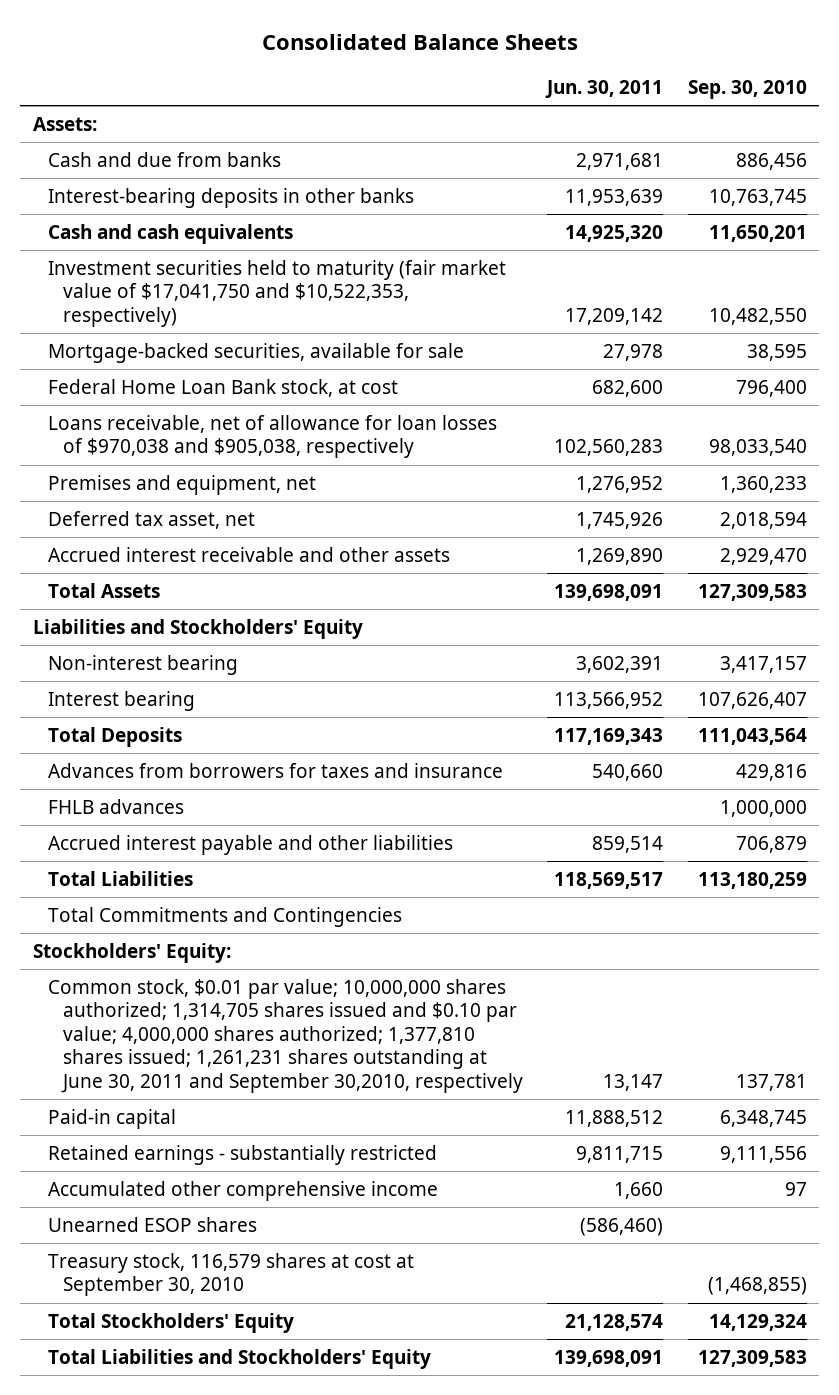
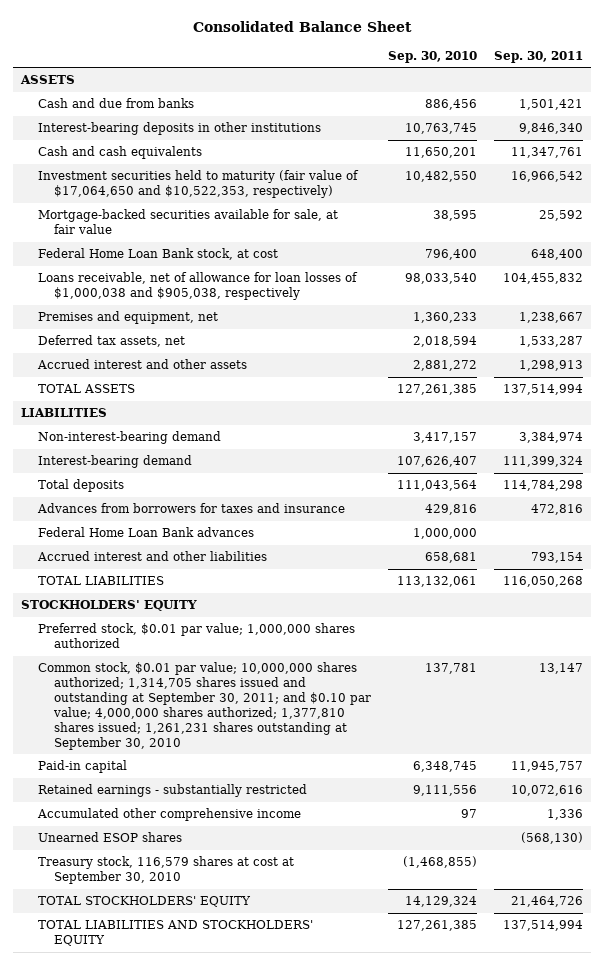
- Consolidated Balance Sheets
+ Consolidated Balance Sheet
- | Jun. 30, 2011 | Sep. 30, 2010
+ | Sep. 30, 2010 | Sep. 30, 2011
- Assets:
+ ASSETS
- Interest-bearing deposits in other banks | 11,953,639 | 10,763,745
+ Interest-bearing deposits in other institutions | 10,763,745 | 9,846,340
- Investment securities held to maturity (fair market value of $17,041,750 and $10,522,353, respectively) | 17,209,142 | 10,482,550
- Mortgage-backed securities, available for sale | 27,978 | 38,595
+ Investment securities held to maturity (fair value of $17,064,650 and $10,522,353, respectively) | 10,482,550 | 16,966,542
+ Mortgage-backed securities available for sale, at fair value | 38,595 | 25,592
- Loans receivable, net of allowance for loan losses of $970,038 and $905,038, respectively | 102,560,283 | 98,033,540
+ Loans receivable, net of allowance for loan losses of $1,000,038 and $905,038, respectively | 98,033,540 | 104,455,832
- Deferred tax asset, net | 1,745,926 | 2,018,594
- Accrued interest receivable and other assets | 1,269,890 | 2,929,470
- Total Assets | 139,698,091 | 127,309,583
- Liabilities and Stockholders' Equity
- Non-interest bearing | 3,602,391 | 3,417,157
- Interest bearing | 113,566,952 | 107,626,407
- Total Deposits | 117,169,343 | 111,043,564
+ Deferred tax assets, net | 2,018,594 | 1,533,287
+ Accrued interest and other assets | 2,881,272 | 1,298,913
+ TOTAL ASSETS | 127,261,385 | 137,514,994
+ LIABILITIES
+ Non-interest-bearing demand | 3,417,157 | 3,384,974
+ Interest-bearing demand | 107,626,407 | 111,399,324
+ Total deposits | 111,043,564 | 114,784,298
- FHLB advances | | 1,000,000
- Accrued interest payable and other liabilities | 859,514 | 706,879
- Total Liabilities | 118,569,517 | 113,180,259
- Total Commitments and Contingencies
- Stockholders' Equity:
- Common stock, $0.01 par value; 10,000,000 shares authorized; 1,314,705 shares issued and $0.10 par value; 4,000,000 shares authorized; 1,377,810 shares issued; 1,261,231 shares outstanding at June 30, 2011 and September 30,2010, respectively | 13,147 | 137,781
+ Federal Home Loan Bank advances | 1,000,000 |
+ Accrued interest and other liabilities | 658,681 | 793,154
+ TOTAL LIABILITIES | 113,132,061 | 116,050,268
+ STOCKHOLDERS' EQUITY
+ Preferred stock, $0.01 par value; 1,000,000 shares authorized
+ Common stock, $0.01 par value; 10,000,000 shares authorized; 1,314,705 shares issued and outstanding at September 30, 2011; and $0.10 par value; 4,000,000 shares authorized; 1,377,810 shares issued; 1,261,231 shares outstanding at September 30, 2010 | 137,781 | 13,147
- Total Stockholders' Equity | 21,128,574 | 14,129,324
- Total Liabilities and Stockholders' Equity | 139,698,091 | 127,309,583
+ TOTAL STOCKHOLDERS' EQUITY | 14,129,324 | 21,464,726
+ TOTAL LIABILITIES AND STOCKHOLDERS' EQUITY | 127,261,385 | 137,514,994

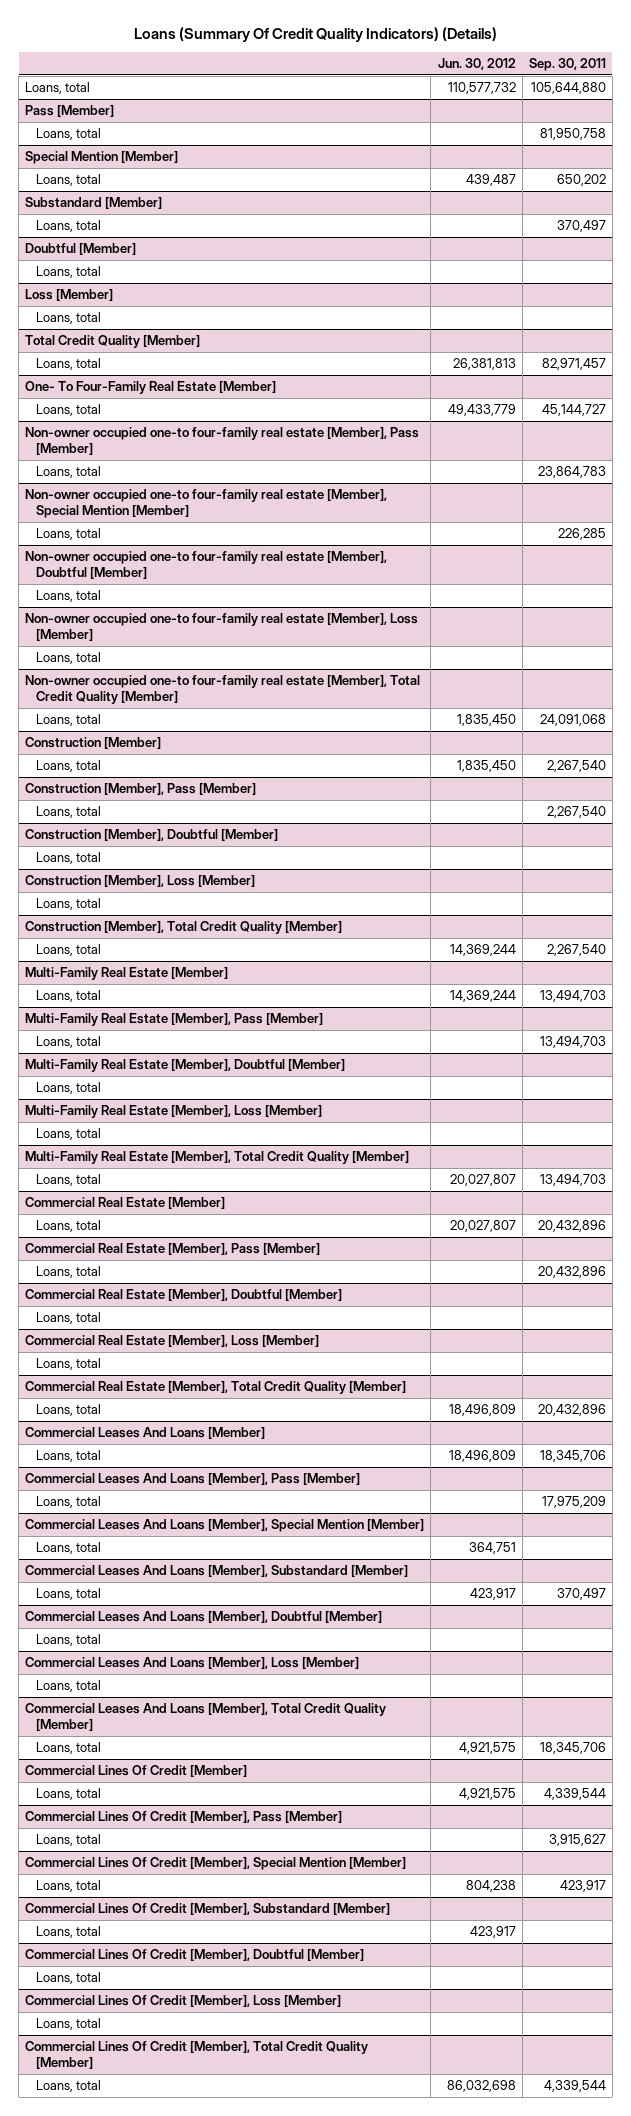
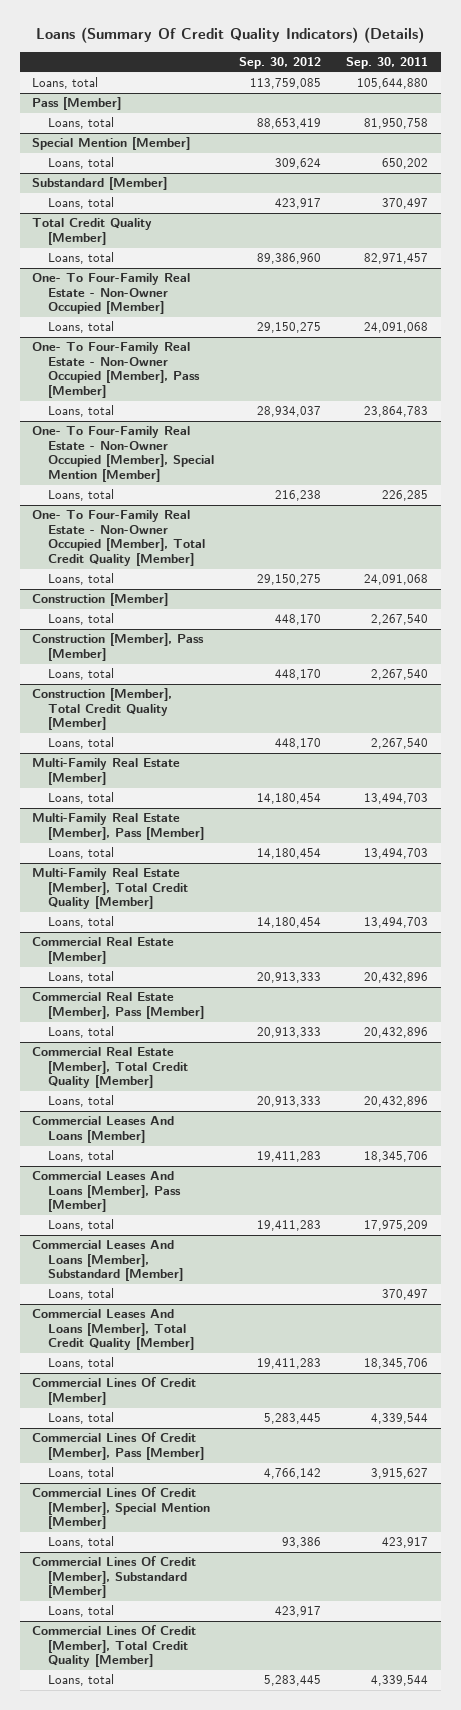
- | Jun. 30, 2012 | Sep. 30, 2011
+ | Sep. 30, 2012 | Sep. 30, 2011
- Doubtful [Member]
- Loans, total
- Loss [Member]
- Loans, total
- One- To Four-Family Real Estate [Member]
- Loans, total | 49,433,779 | 45,144,727
- Non-owner occupied one-to four-family real estate [Member], Pass [Member]
+ One- To Four-Family Real Estate - Non-Owner Occupied [Member]
+ Loans, total | 29,150,275 | 24,091,068
+ One- To Four-Family Real Estate - Non-Owner Occupied [Member], Pass [Member]
- Non-owner occupied one-to four-family real estate [Member], Special Mention [Member]
+ One- To Four-Family Real Estate - Non-Owner Occupied [Member], Special Mention [Member]
- Non-owner occupied one-to four-family real estate [Member], Doubtful [Member]
- Loans, total
- Non-owner occupied one-to four-family real estate [Member], Loss [Member]
- Loans, total
- Non-owner occupied one-to four-family real estate [Member], Total Credit Quality [Member]
+ One- To Four-Family Real Estate - Non-Owner Occupied [Member], Total Credit Quality [Member]
- Construction [Member], Doubtful [Member]
- Loans, total
- Construction [Member], Loss [Member]
- Loans, total
- Multi-Family Real Estate [Member], Doubtful [Member]
- Loans, total
- Multi-Family Real Estate [Member], Loss [Member]
- Loans, total
- Commercial Real Estate [Member], Doubtful [Member]
- Loans, total
- Commercial Real Estate [Member], Loss [Member]
- Loans, total
- Commercial Leases And Loans [Member], Special Mention [Member]
- Loans, total | 364,751 |
- Commercial Leases And Loans [Member], Doubtful [Member]
- Loans, total
- Commercial Leases And Loans [Member], Loss [Member]
- Loans, total
- Commercial Lines Of Credit [Member], Doubtful [Member]
- Loans, total
- Commercial Lines Of Credit [Member], Loss [Member]
- Loans, total

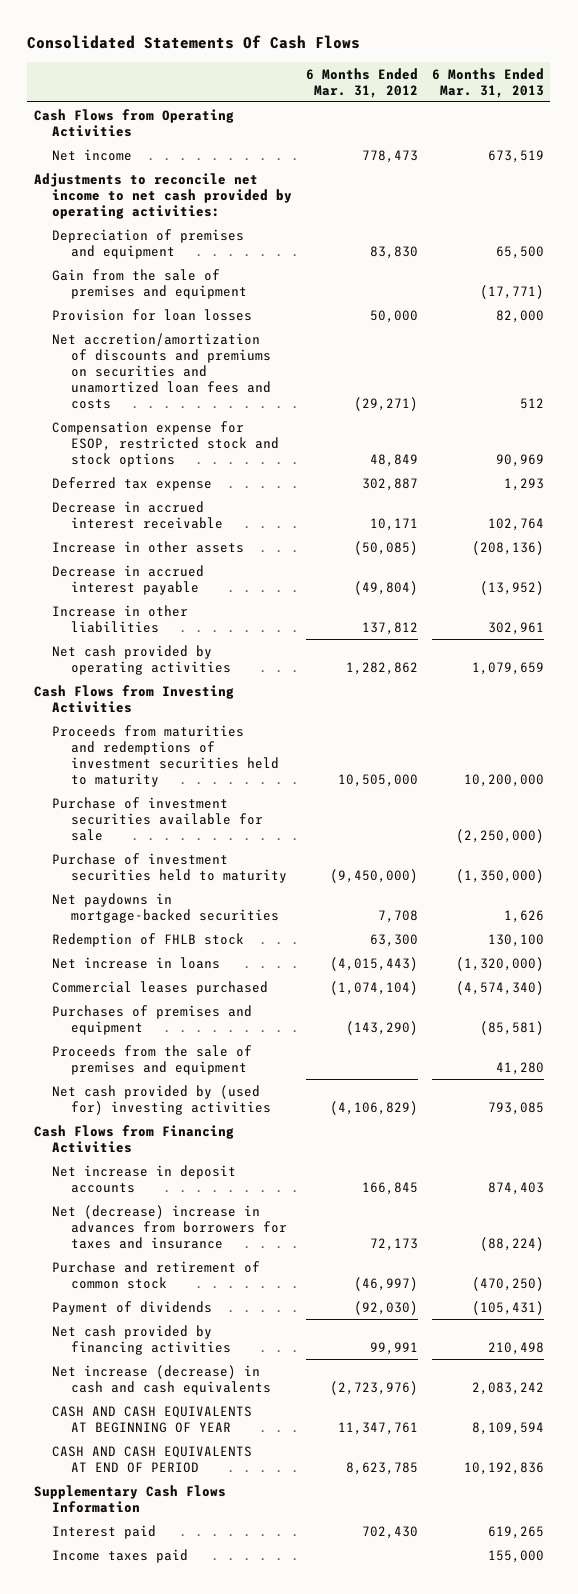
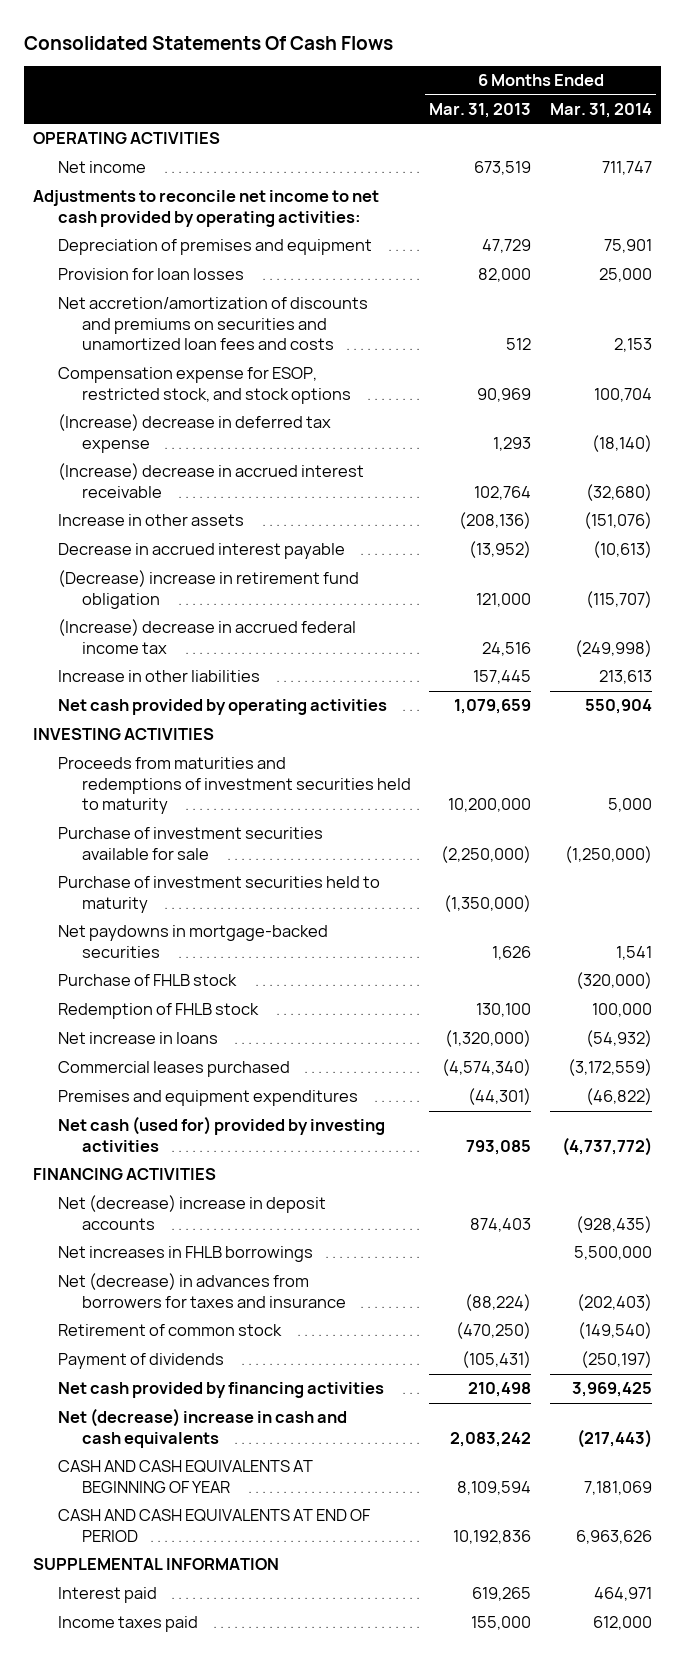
- | 6 Months Ended Mar. 31, 2012 | 6 Months Ended Mar. 31, 2013
+ | 6 Months Ended Mar. 31, 2013 | 6 Months Ended Mar. 31, 2014
- Cash Flows from Operating Activities
+ OPERATING ACTIVITIES
- Depreciation of premises and equipment | 83,830 | 65,500
- Gain from the sale of premises and equipment | | (17,771)
+ Depreciation of premises and equipment | 47,729 | 75,901
- Compensation expense for ESOP, restricted stock and stock options | 48,849 | 90,969
- Deferred tax expense | 302,887 | 1,293
- Decrease in accrued interest receivable | 10,171 | 102,764
+ Compensation expense for ESOP, restricted stock, and stock options | 90,969 | 100,704
+ (Increase) decrease in deferred tax expense | 1,293 | (18,140)
+ (Increase) decrease in accrued interest receivable | 102,764 | (32,680)
- Increase in other liabilities | 137,812 | 302,961
+ (Decrease) increase in retirement fund obligation | 121,000 | (115,707)
+ (Increase) decrease in accrued federal income tax | 24,516 | (249,998)
+ Increase in other liabilities | 157,445 | 213,613
- Cash Flows from Investing Activities
+ INVESTING ACTIVITIES
+ Purchase of FHLB stock | | (320,000)
- Purchases of premises and equipment | (143,290) | (85,581)
- Proceeds from the sale of premises and equipment | | 41,280
- Net cash provided by (used for) investing activities | (4,106,829) | 793,085
- Cash Flows from Financing Activities
- Net increase in deposit accounts | 166,845 | 874,403
- Net (decrease) increase in advances from borrowers for taxes and insurance | 72,173 | (88,224)
- Purchase and retirement of common stock | (46,997) | (470,250)
+ Premises and equipment expenditures | (44,301) | (46,822)
+ Net cash (used for) provided by investing activities | 793,085 | (4,737,772)
+ FINANCING ACTIVITIES
+ Net (decrease) increase in deposit accounts | 874,403 | (928,435)
+ Net increases in FHLB borrowings | | 5,500,000
+ Net (decrease) in advances from borrowers for taxes and insurance | (88,224) | (202,403)
+ Retirement of common stock | (470,250) | (149,540)
- Net increase (decrease) in cash and cash equivalents | (2,723,976) | 2,083,242
+ Net (decrease) increase in cash and cash equivalents | 2,083,242 | (217,443)
- Supplementary Cash Flows Information
+ SUPPLEMENTAL INFORMATION

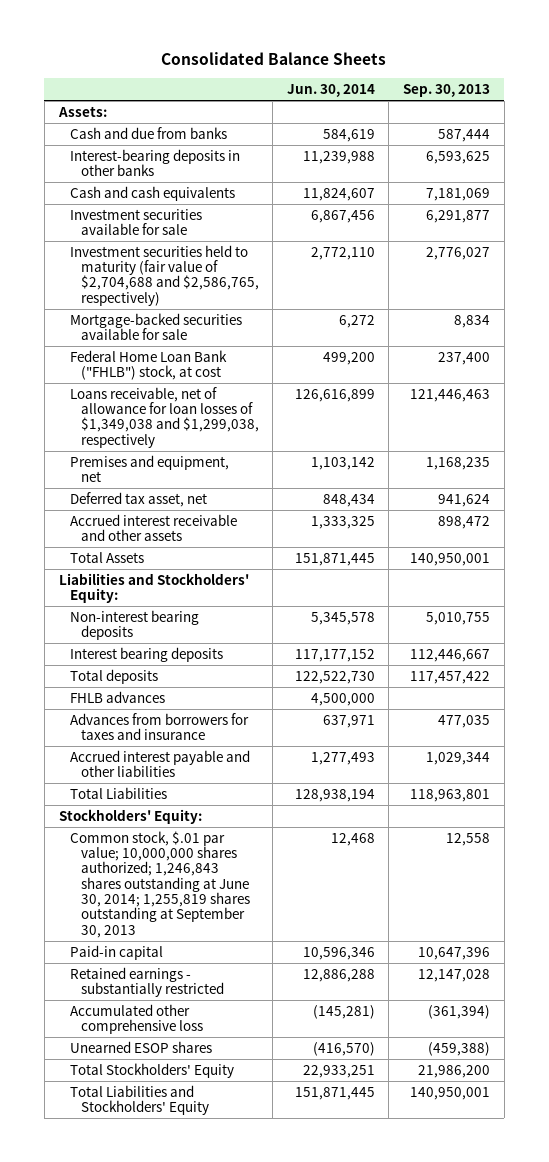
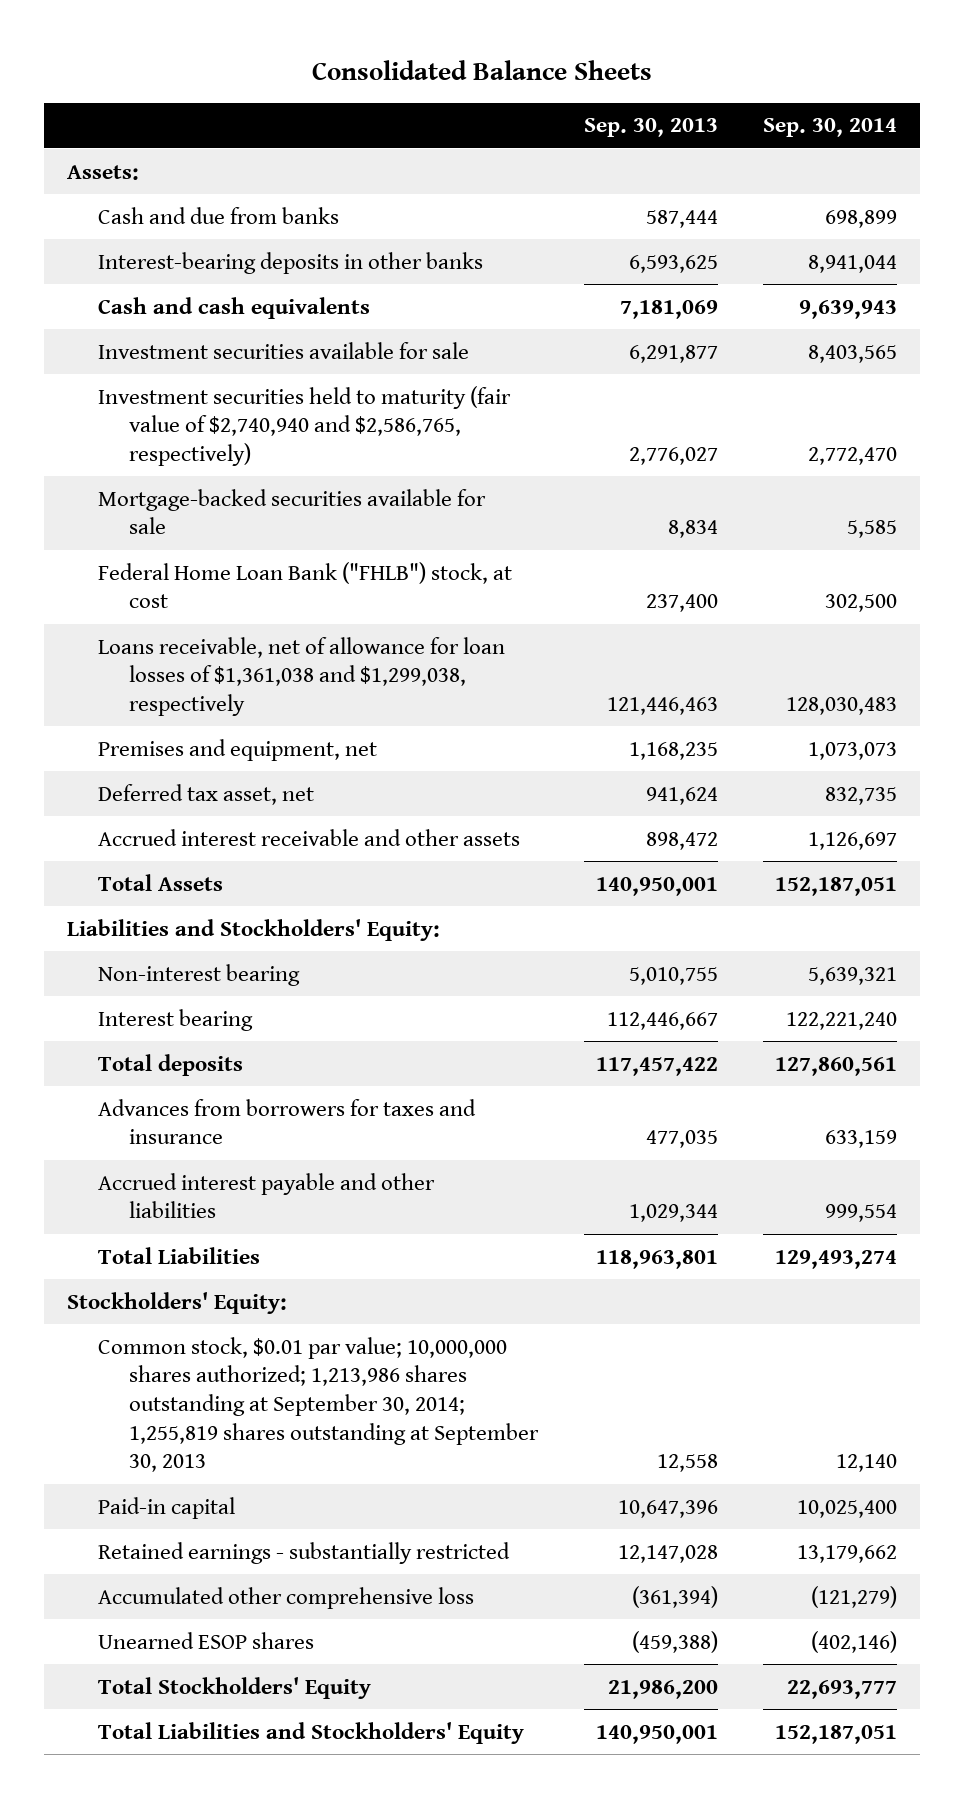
- | Jun. 30, 2014 | Sep. 30, 2013
+ | Sep. 30, 2013 | Sep. 30, 2014
- Investment securities held to maturity (fair value of $2,704,688 and $2,586,765, respectively) | 2,772,110 | 2,776,027
+ Investment securities held to maturity (fair value of $2,740,940 and $2,586,765, respectively) | 2,776,027 | 2,772,470
- Loans receivable, net of allowance for loan losses of $1,349,038 and $1,299,038, respectively | 126,616,899 | 121,446,463
+ Loans receivable, net of allowance for loan losses of $1,361,038 and $1,299,038, respectively | 121,446,463 | 128,030,483
- Non-interest bearing deposits | 5,345,578 | 5,010,755
- Interest bearing deposits | 117,177,152 | 112,446,667
+ Non-interest bearing | 5,010,755 | 5,639,321
+ Interest bearing | 112,446,667 | 122,221,240
- FHLB advances | 4,500,000 |
- Common stock, $.01 par value; 10,000,000 shares authorized; 1,246,843 shares outstanding at June 30, 2014; 1,255,819 shares outstanding at September 30, 2013 | 12,468 | 12,558
+ Common stock, $0.01 par value; 10,000,000 shares authorized; 1,213,986 shares outstanding at September 30, 2014; 1,255,819 shares outstanding at September 30, 2013 | 12,558 | 12,140

